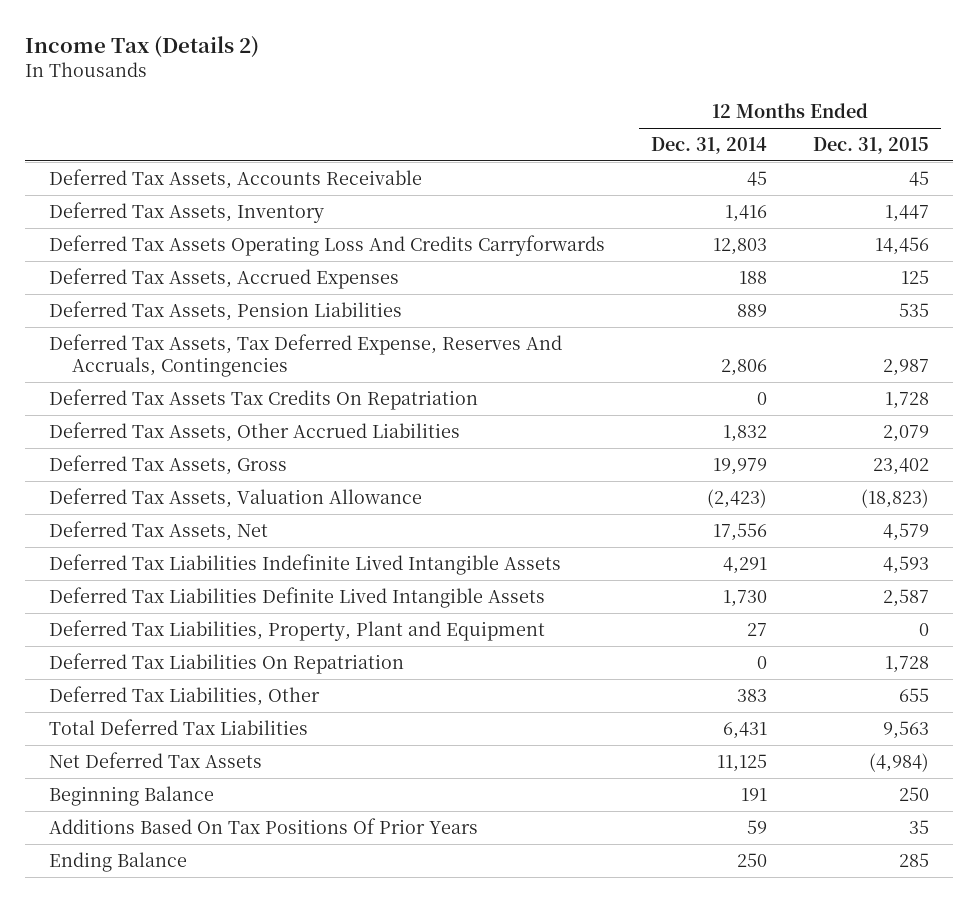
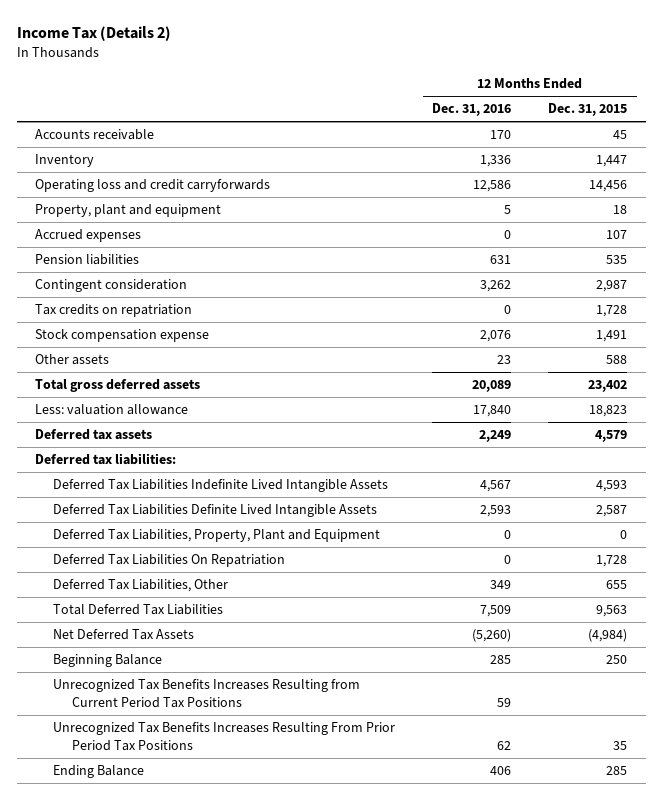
- | 12 Months Ended Dec. 31, 2014 | 12 Months Ended Dec. 31, 2015
+ | 12 Months Ended Dec. 31, 2016 | 12 Months Ended Dec. 31, 2015
- Deferred Tax Assets, Accounts Receivable | 45 | 45
- Deferred Tax Assets, Inventory | 1,416 | 1,447
- Deferred Tax Assets Operating Loss And Credits Carryforwards | 12,803 | 14,456
- Deferred Tax Assets, Accrued Expenses | 188 | 125
- Deferred Tax Assets, Pension Liabilities | 889 | 535
- Deferred Tax Assets, Tax Deferred Expense, Reserves And Accruals, Contingencies | 2,806 | 2,987
- Deferred Tax Assets Tax Credits On Repatriation | 0 | 1,728
- Deferred Tax Assets, Other Accrued Liabilities | 1,832 | 2,079
- Deferred Tax Assets, Gross | 19,979 | 23,402
- Deferred Tax Assets, Valuation Allowance | (2,423) | (18,823)
- Deferred Tax Assets, Net | 17,556 | 4,579
+ Accounts receivable | 170 | 45
+ Inventory | 1,336 | 1,447
+ Operating loss and credit carryforwards | 12,586 | 14,456
+ Property, plant and equipment | 5 | 18
+ Accrued expenses | 0 | 107
+ Pension liabilities | 631 | 535
+ Contingent consideration | 3,262 | 2,987
+ Tax credits on repatriation | 0 | 1,728
+ Stock compensation expense | 2,076 | 1,491
+ Other assets | 23 | 588
+ Total gross deferred assets | 20,089 | 23,402
+ Less: valuation allowance | 17,840 | 18,823
+ Deferred tax assets | 2,249 | 4,579
+ Deferred tax liabilities:
- Additions Based On Tax Positions Of Prior Years | 59 | 35
+ Unrecognized Tax Benefits Increases Resulting from Current Period Tax Positions | 59 |
+ Unrecognized Tax Benefits Increases Resulting From Prior Period Tax Positions | 62 | 35

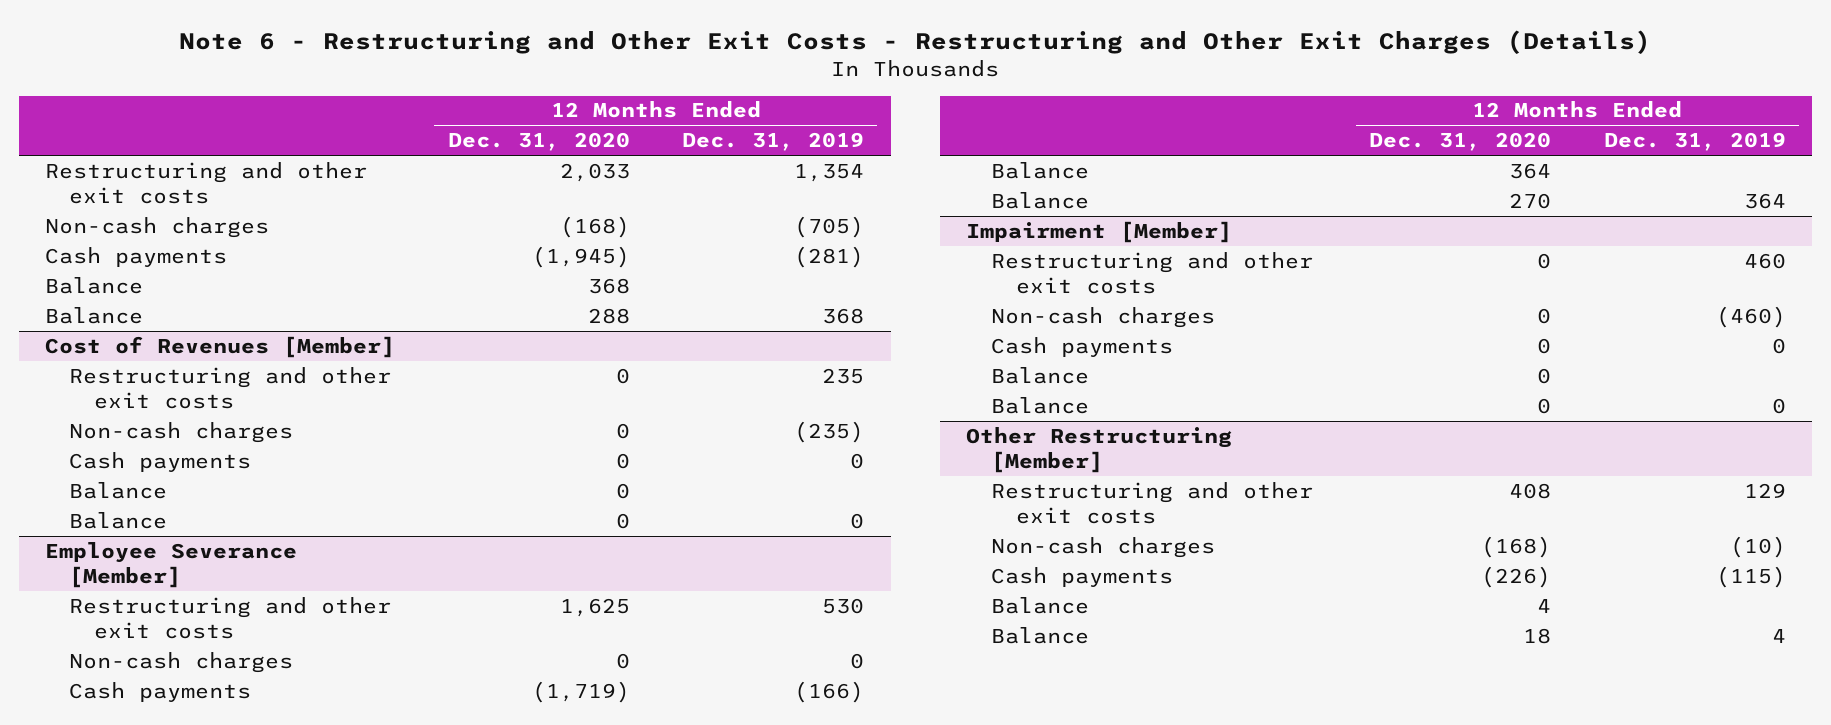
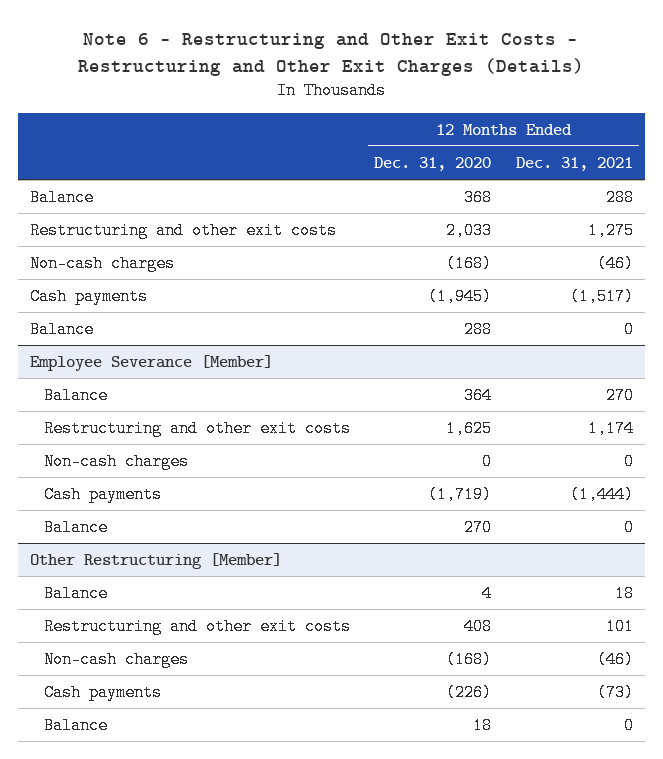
- | 12 Months Ended Dec. 31, 2020 | 12 Months Ended Dec. 31, 2019
+ | 12 Months Ended Dec. 31, 2020 | 12 Months Ended Dec. 31, 2021
moved up: Balance | 368 | 288
- Cost of Revenues [Member]
- Restructuring and other exit costs | 0 | 235
- Non-cash charges | 0 | (235)
- Cash payments | 0 | 0
- Balance | 0 |
- Balance | 0 | 0
@ Employee Severance [Member]
moved up: Balance | 364 | 270
- Impairment [Member]
- Restructuring and other exit costs | 0 | 460
- Non-cash charges | 0 | (460)
- Cash payments | 0 | 0
- Balance | 0 |
- Balance | 0 | 0
@ Other Restructuring [Member]
moved up: Balance | 4 | 18

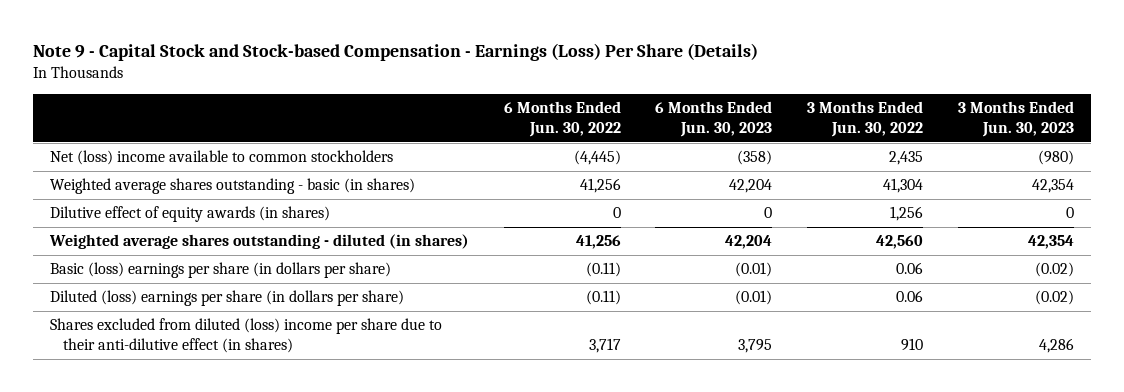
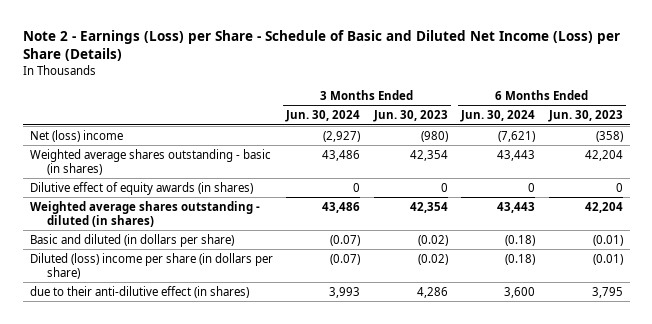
- Note 9 - Capital Stock and Stock-based Compensation - Earnings (Loss) Per Share (Details)
+ Note 2 - Earnings (Loss) per Share - Schedule of Basic and Diluted Net Income (Loss) per Share (Details)
- | 6 Months Ended Jun. 30, 2022 | 6 Months Ended Jun. 30, 2023 | 3 Months Ended Jun. 30, 2022 | 3 Months Ended Jun. 30, 2023
+ | 3 Months Ended Jun. 30, 2024 | 3 Months Ended Jun. 30, 2023 | 6 Months Ended Jun. 30, 2024 | 6 Months Ended Jun. 30, 2023
- Net (loss) income available to common stockholders | (4,445) | (358) | 2,435 | (980)
+ Net (loss) income | (2,927) | (980) | (7,621) | (358)
- Basic (loss) earnings per share (in dollars per share) | (0.11) | (0.01) | 0.06 | (0.02)
- Diluted (loss) earnings per share (in dollars per share) | (0.11) | (0.01) | 0.06 | (0.02)
- Shares excluded from diluted (loss) income per share due to their anti-dilutive effect (in shares) | 3,717 | 3,795 | 910 | 4,286
+ Basic and diluted (in dollars per share) | (0.07) | (0.02) | (0.18) | (0.01)
+ Diluted (loss) income per share (in dollars per share) | (0.07) | (0.02) | (0.18) | (0.01)
+ due to their anti-dilutive effect (in shares) | 3,993 | 4,286 | 3,600 | 3,795

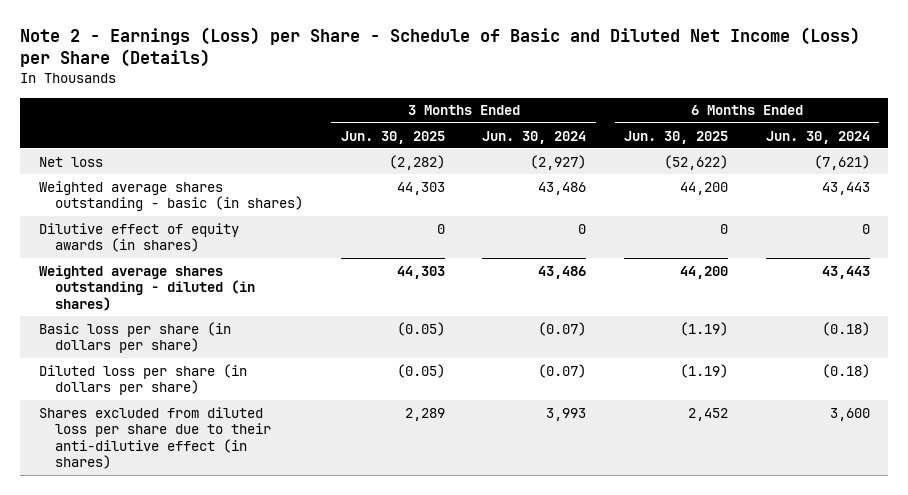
- | 3 Months Ended Jun. 30, 2024 | 3 Months Ended Jun. 30, 2023 | 6 Months Ended Jun. 30, 2024 | 6 Months Ended Jun. 30, 2023
+ | 3 Months Ended Jun. 30, 2025 | 3 Months Ended Jun. 30, 2024 | 6 Months Ended Jun. 30, 2025 | 6 Months Ended Jun. 30, 2024
- Net (loss) income | (2,927) | (980) | (7,621) | (358)
+ Net loss | (2,282) | (2,927) | (52,622) | (7,621)
- Basic and diluted (in dollars per share) | (0.07) | (0.02) | (0.18) | (0.01)
- Diluted (loss) income per share (in dollars per share) | (0.07) | (0.02) | (0.18) | (0.01)
- due to their anti-dilutive effect (in shares) | 3,993 | 4,286 | 3,600 | 3,795
+ Basic loss per share (in dollars per share) | (0.05) | (0.07) | (1.19) | (0.18)
+ Diluted loss per share (in dollars per share) | (0.05) | (0.07) | (1.19) | (0.18)
+ Shares excluded from diluted loss per share due to their anti-dilutive effect (in shares) | 2,289 | 3,993 | 2,452 | 3,600

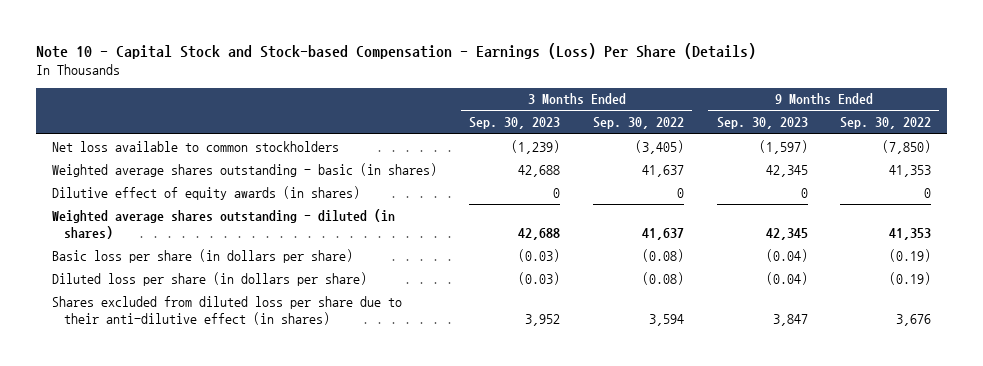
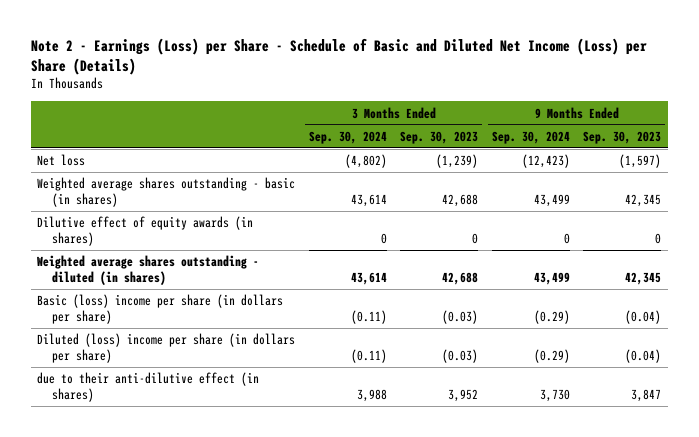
- Note 10 - Capital Stock and Stock-based Compensation - Earnings (Loss) Per Share (Details)
+ Note 2 - Earnings (Loss) per Share - Schedule of Basic and Diluted Net Income (Loss) per Share (Details)
- | 3 Months Ended Sep. 30, 2023 | 3 Months Ended Sep. 30, 2022 | 9 Months Ended Sep. 30, 2023 | 9 Months Ended Sep. 30, 2022
+ | 3 Months Ended Sep. 30, 2024 | 3 Months Ended Sep. 30, 2023 | 9 Months Ended Sep. 30, 2024 | 9 Months Ended Sep. 30, 2023
- Net loss available to common stockholders | (1,239) | (3,405) | (1,597) | (7,850)
+ Net loss | (4,802) | (1,239) | (12,423) | (1,597)
- Basic loss per share (in dollars per share) | (0.03) | (0.08) | (0.04) | (0.19)
- Diluted loss per share (in dollars per share) | (0.03) | (0.08) | (0.04) | (0.19)
- Shares excluded from diluted loss per share due to their anti-dilutive effect (in shares) | 3,952 | 3,594 | 3,847 | 3,676
+ Basic (loss) income per share (in dollars per share) | (0.11) | (0.03) | (0.29) | (0.04)
+ Diluted (loss) income per share (in dollars per share) | (0.11) | (0.03) | (0.29) | (0.04)
+ due to their anti-dilutive effect (in shares) | 3,988 | 3,952 | 3,730 | 3,847

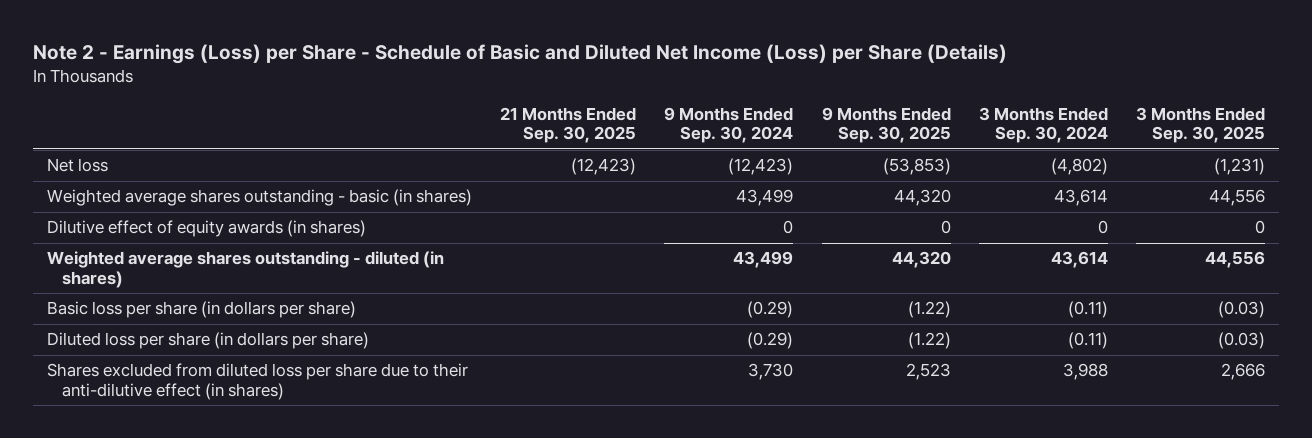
- | 3 Months Ended Sep. 30, 2024 | 3 Months Ended Sep. 30, 2023 | 9 Months Ended Sep. 30, 2024 | 9 Months Ended Sep. 30, 2023
+ | 21 Months Ended Sep. 30, 2025 | 9 Months Ended Sep. 30, 2024 | 9 Months Ended Sep. 30, 2025 | 3 Months Ended Sep. 30, 2024 | 3 Months Ended Sep. 30, 2025
- Basic (loss) income per share (in dollars per share) | (0.11) | (0.03) | (0.29) | (0.04)
- Diluted (loss) income per share (in dollars per share) | (0.11) | (0.03) | (0.29) | (0.04)
- due to their anti-dilutive effect (in shares) | 3,988 | 3,952 | 3,730 | 3,847
+ Basic loss per share (in dollars per share) | | (0.29) | (1.22) | (0.11) | (0.03)
+ Diluted loss per share (in dollars per share) | | (0.29) | (1.22) | (0.11) | (0.03)
+ Shares excluded from diluted loss per share due to their anti-dilutive effect (in shares) | | 3,730 | 2,523 | 3,988 | 2,666

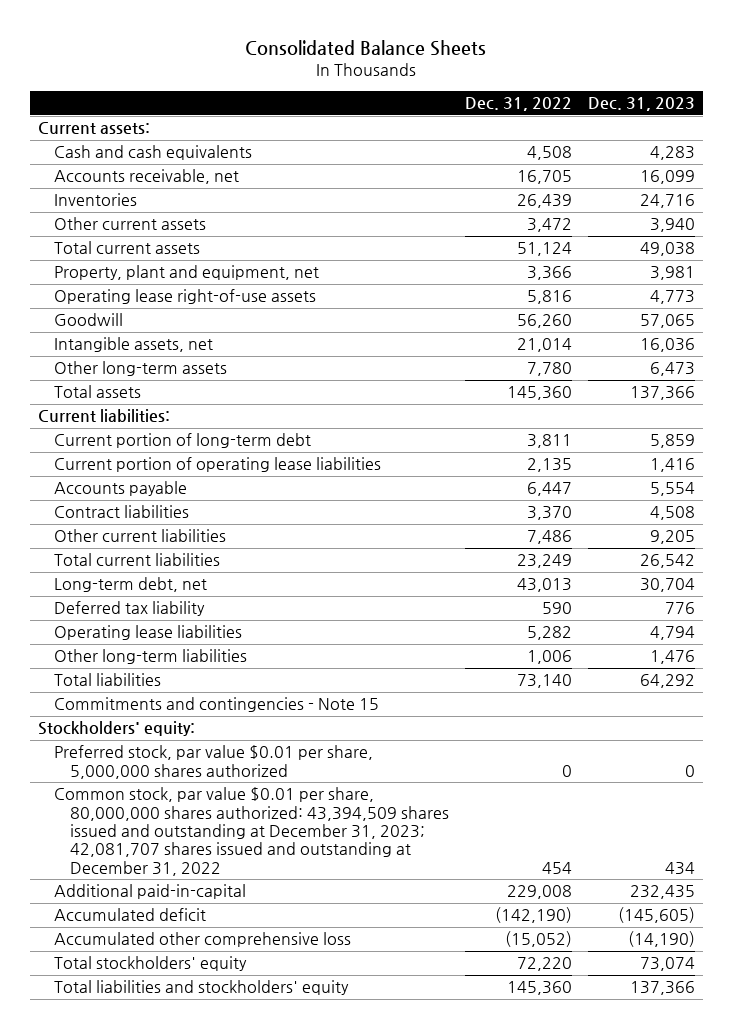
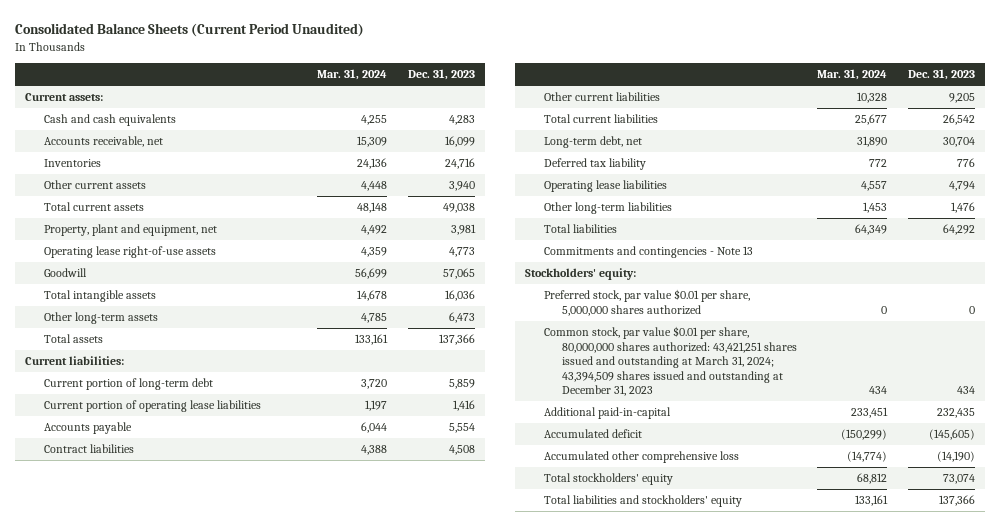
- Consolidated Balance Sheets
+ Consolidated Balance Sheets (Current Period Unaudited)
- | Dec. 31, 2022 | Dec. 31, 2023
+ | Mar. 31, 2024 | Dec. 31, 2023
- Intangible assets, net | 21,014 | 16,036
+ Total intangible assets | 14,678 | 16,036
- Commitments and contingencies - Note 15
+ Commitments and contingencies - Note 13
- Common stock, par value $0.01 per share, 80,000,000 shares authorized: 43,394,509 shares issued and outstanding at December 31, 2023; 42,081,707 shares issued and outstanding at December 31, 2022 | 454 | 434
+ Common stock, par value $0.01 per share, 80,000,000 shares authorized: 43,421,251 shares issued and outstanding at March 31, 2024; 43,394,509 shares issued and outstanding at December 31, 2023 | 434 | 434

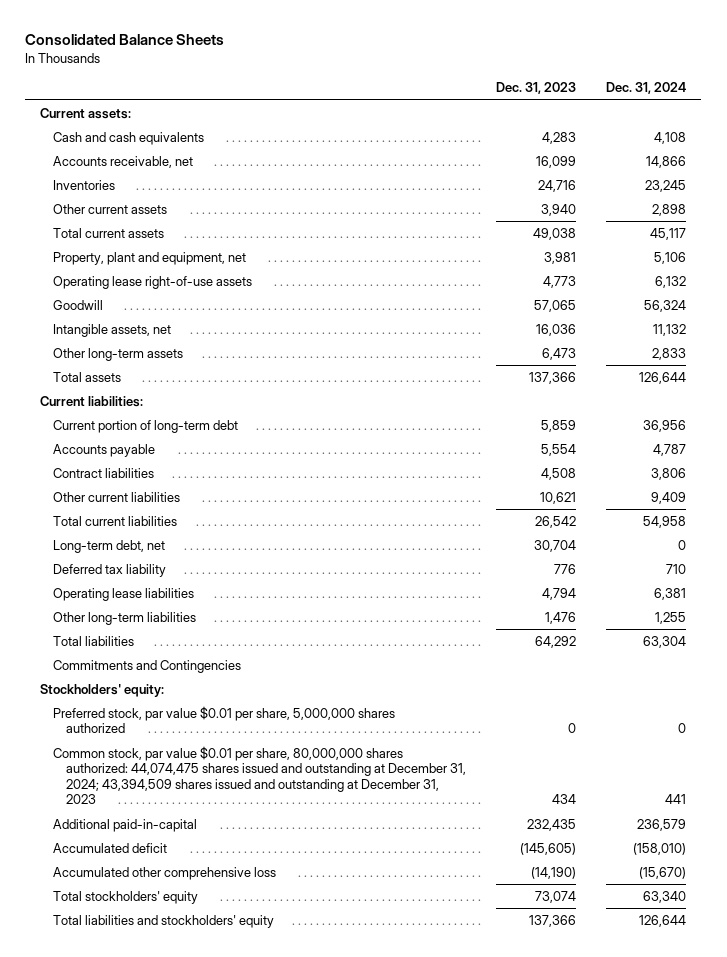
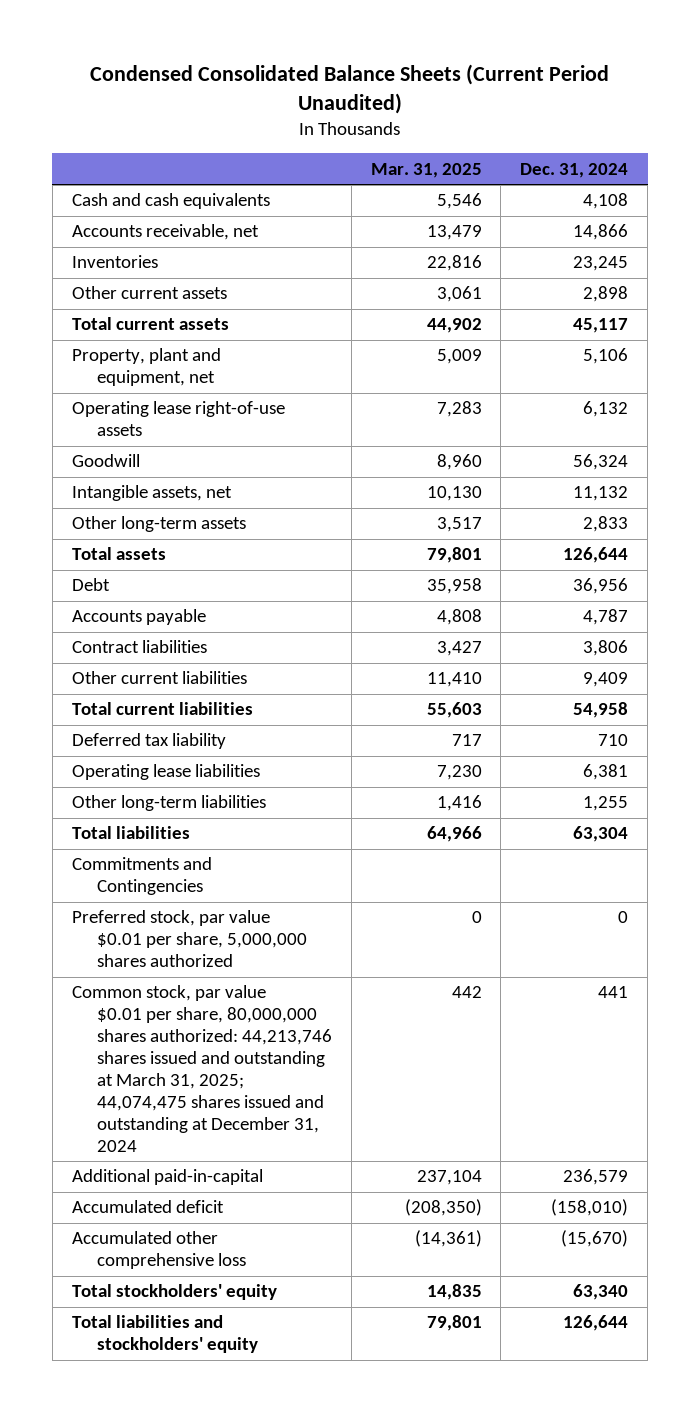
- Consolidated Balance Sheets
+ Condensed Consolidated Balance Sheets (Current Period Unaudited)
- | Dec. 31, 2023 | Dec. 31, 2024
+ | Mar. 31, 2025 | Dec. 31, 2024
- Current assets:
- Current liabilities:
- Current portion of long-term debt | 5,859 | 36,956
+ Debt | 35,958 | 36,956
- Long-term debt, net | 30,704 | 0
- Stockholders' equity:
- Common stock, par value $0.01 per share, 80,000,000 shares authorized: 44,074,475 shares issued and outstanding at December 31, 2024; 43,394,509 shares issued and outstanding at December 31, 2023 | 434 | 441
+ Common stock, par value $0.01 per share, 80,000,000 shares authorized: 44,213,746 shares issued and outstanding at March 31, 2025; 44,074,475 shares issued and outstanding at December 31, 2024 | 442 | 441

